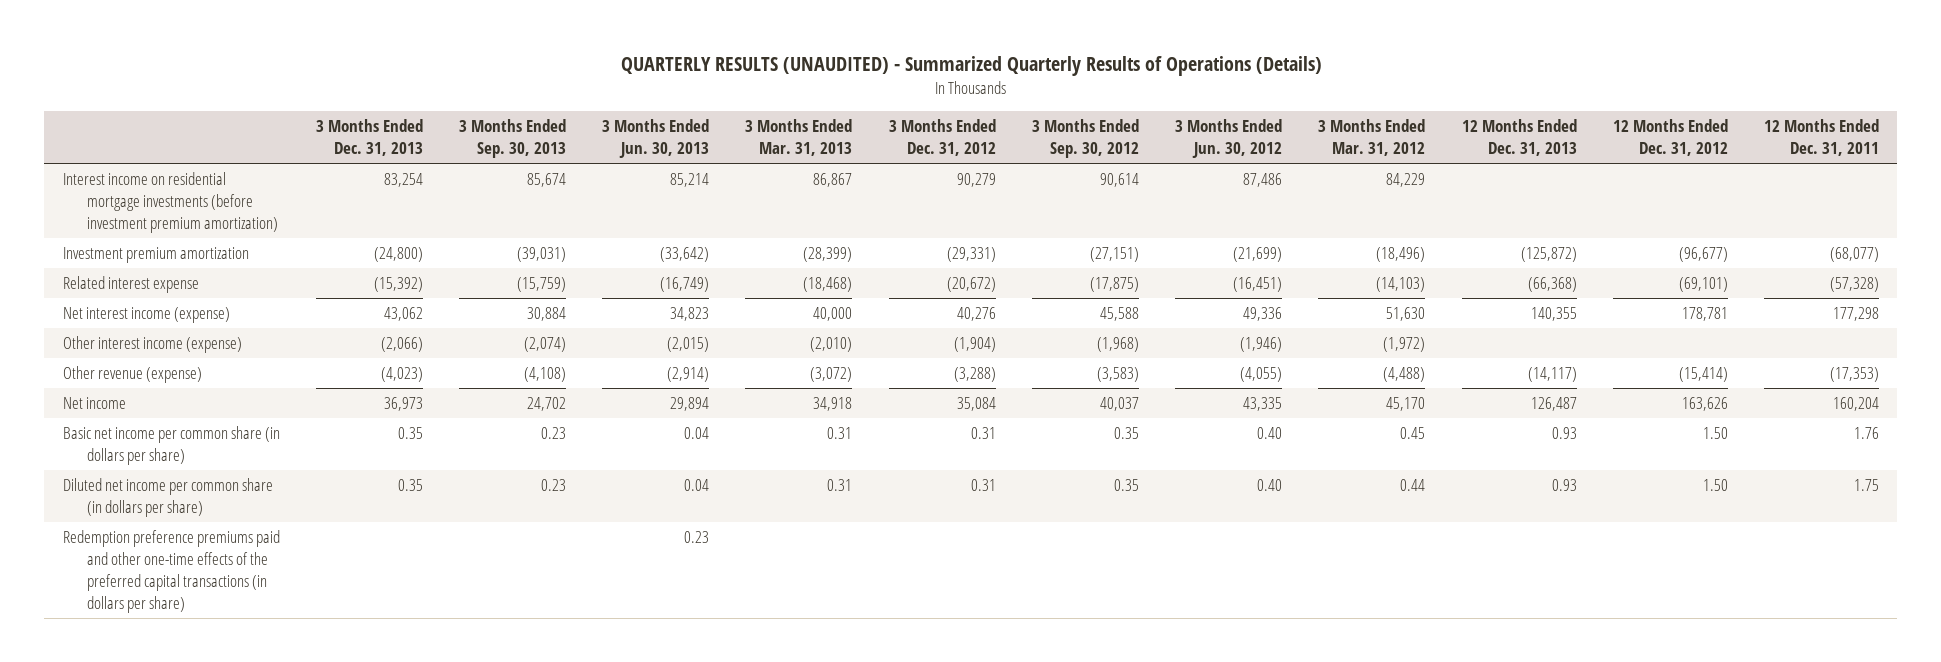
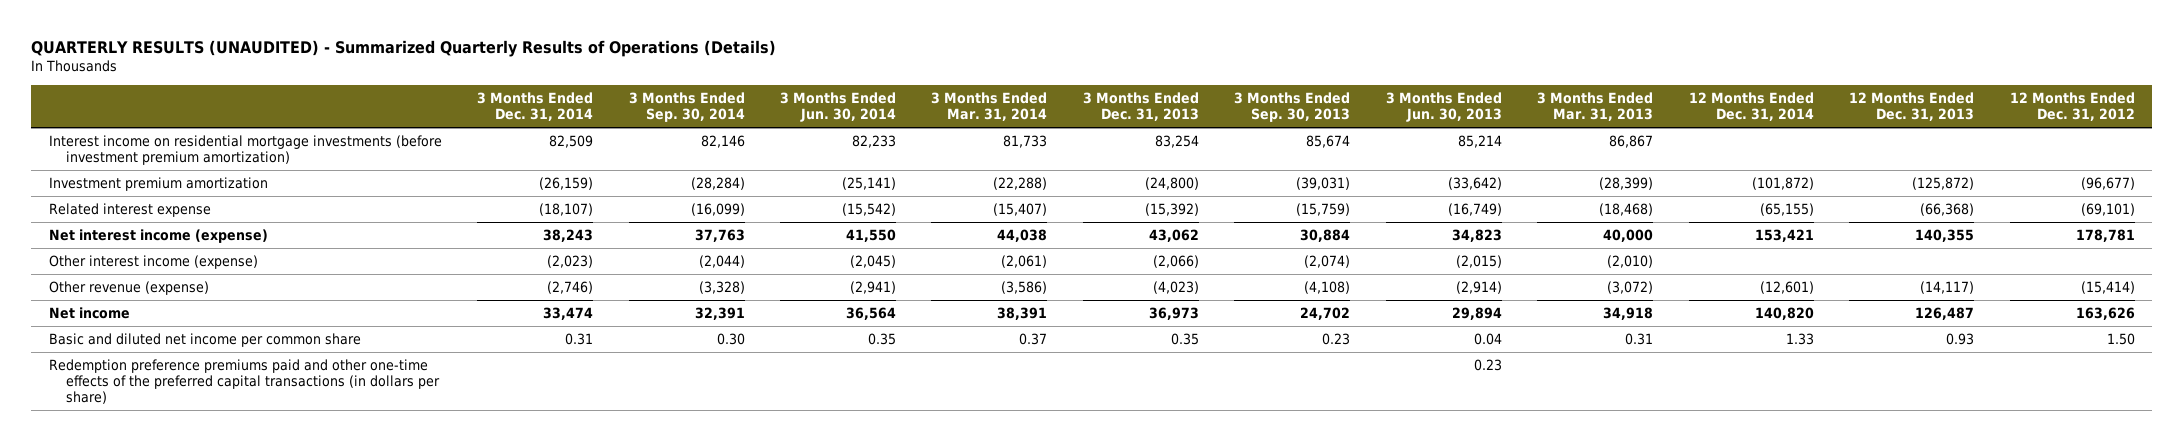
- | 3 Months Ended Dec. 31, 2013 | 3 Months Ended Sep. 30, 2013 | 3 Months Ended Jun. 30, 2013 | 3 Months Ended Mar. 31, 2013 | 3 Months Ended Dec. 31, 2012 | 3 Months Ended Sep. 30, 2012 | 3 Months Ended Jun. 30, 2012 | 3 Months Ended Mar. 31, 2012 | 12 Months Ended Dec. 31, 2013 | 12 Months Ended Dec. 31, 2012 | 12 Months Ended Dec. 31, 2011
+ | 3 Months Ended Dec. 31, 2014 | 3 Months Ended Sep. 30, 2014 | 3 Months Ended Jun. 30, 2014 | 3 Months Ended Mar. 31, 2014 | 3 Months Ended Dec. 31, 2013 | 3 Months Ended Sep. 30, 2013 | 3 Months Ended Jun. 30, 2013 | 3 Months Ended Mar. 31, 2013 | 12 Months Ended Dec. 31, 2014 | 12 Months Ended Dec. 31, 2013 | 12 Months Ended Dec. 31, 2012
- Basic net income per common share (in dollars per share) | 0.35 | 0.23 | 0.04 | 0.31 | 0.31 | 0.35 | 0.40 | 0.45 | 0.93 | 1.50 | 1.76
- Diluted net income per common share (in dollars per share) | 0.35 | 0.23 | 0.04 | 0.31 | 0.31 | 0.35 | 0.40 | 0.44 | 0.93 | 1.50 | 1.75
+ Basic and diluted net income per common share | 0.31 | 0.30 | 0.35 | 0.37 | 0.35 | 0.23 | 0.04 | 0.31 | 1.33 | 0.93 | 1.50

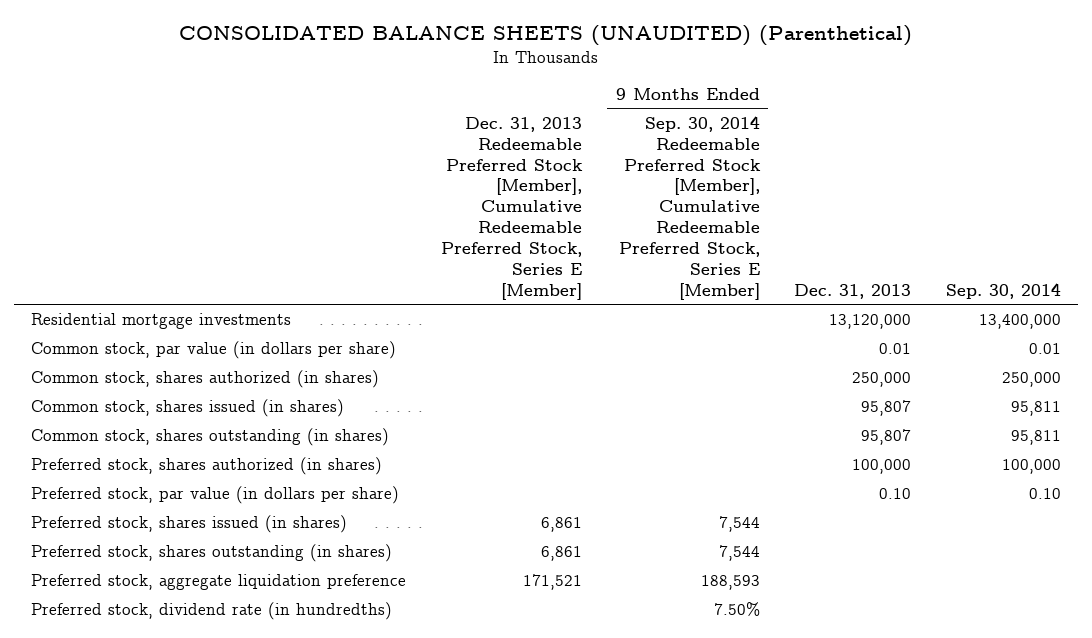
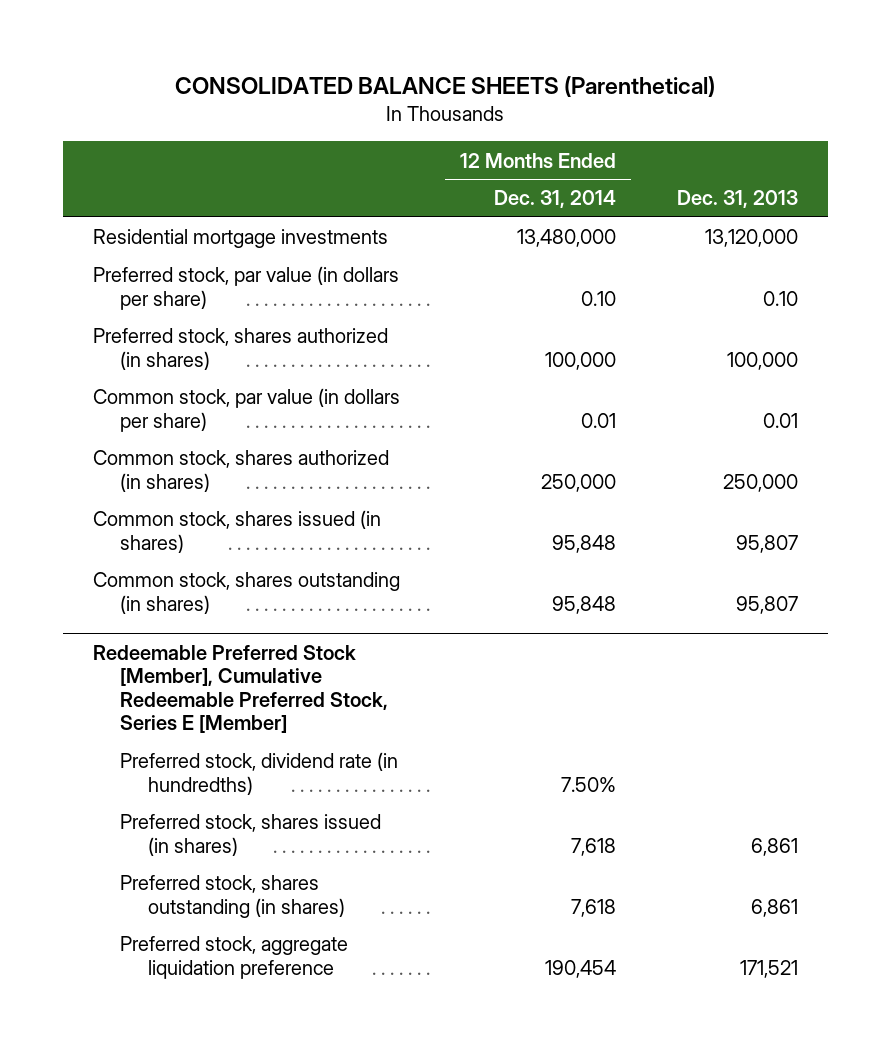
- CONSOLIDATED BALANCE SHEETS (UNAUDITED) (Parenthetical)
+ CONSOLIDATED BALANCE SHEETS (Parenthetical)
- | Dec. 31, 2013 Redeemable Preferred Stock [Member], Cumulative Redeemable Preferred Stock, Series E [Member] | 9 Months Ended Sep. 30, 2014 Redeemable Preferred Stock [Member], Cumulative Redeemable Preferred Stock, Series E [Member] | Dec. 31, 2013 | Sep. 30, 2014
+ | 12 Months Ended Dec. 31, 2014 | Dec. 31, 2013
moved up: Preferred stock, par value (in dollars per share) | 0.10 | 0.10
moved up: Preferred stock, shares authorized (in shares) | 100,000 | 100,000
- Preferred stock, shares issued (in shares) | 6,861 | 7,544 | |
- Preferred stock, shares outstanding (in shares) | 6,861 | 7,544 | |
- Preferred stock, aggregate liquidation preference | 171,521 | 188,593 | |
+ Redeemable Preferred Stock [Member], Cumulative Redeemable Preferred Stock, Series E [Member]
+ Preferred stock, shares issued (in shares) | 7,618 | 6,861
+ Preferred stock, shares outstanding (in shares) | 7,618 | 6,861
+ Preferred stock, aggregate liquidation preference | 190,454 | 171,521

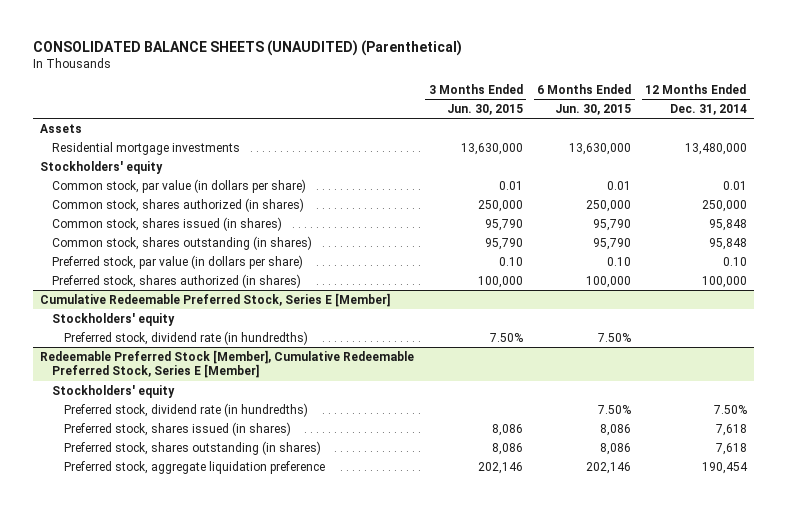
- CONSOLIDATED BALANCE SHEETS (Parenthetical)
+ CONSOLIDATED BALANCE SHEETS (UNAUDITED) (Parenthetical)
- | 12 Months Ended Dec. 31, 2014 | Dec. 31, 2013
+ | 3 Months Ended Jun. 30, 2015 | 6 Months Ended Jun. 30, 2015 | 12 Months Ended Dec. 31, 2014
+ Assets
+ Stockholders' equity
moved down: Preferred stock, par value (in dollars per share) | 0.10 | 0.10 | 0.10
moved down: Preferred stock, shares authorized (in shares) | 100,000 | 100,000 | 100,000
+ Cumulative Redeemable Preferred Stock, Series E [Member]
+ Stockholders' equity
+ Preferred stock, dividend rate (in hundredths) | 7.50% | 7.50% |
@ Redeemable Preferred Stock [Member], Cumulative Redeemable Preferred Stock, Series E [Member]
+ Stockholders' equity

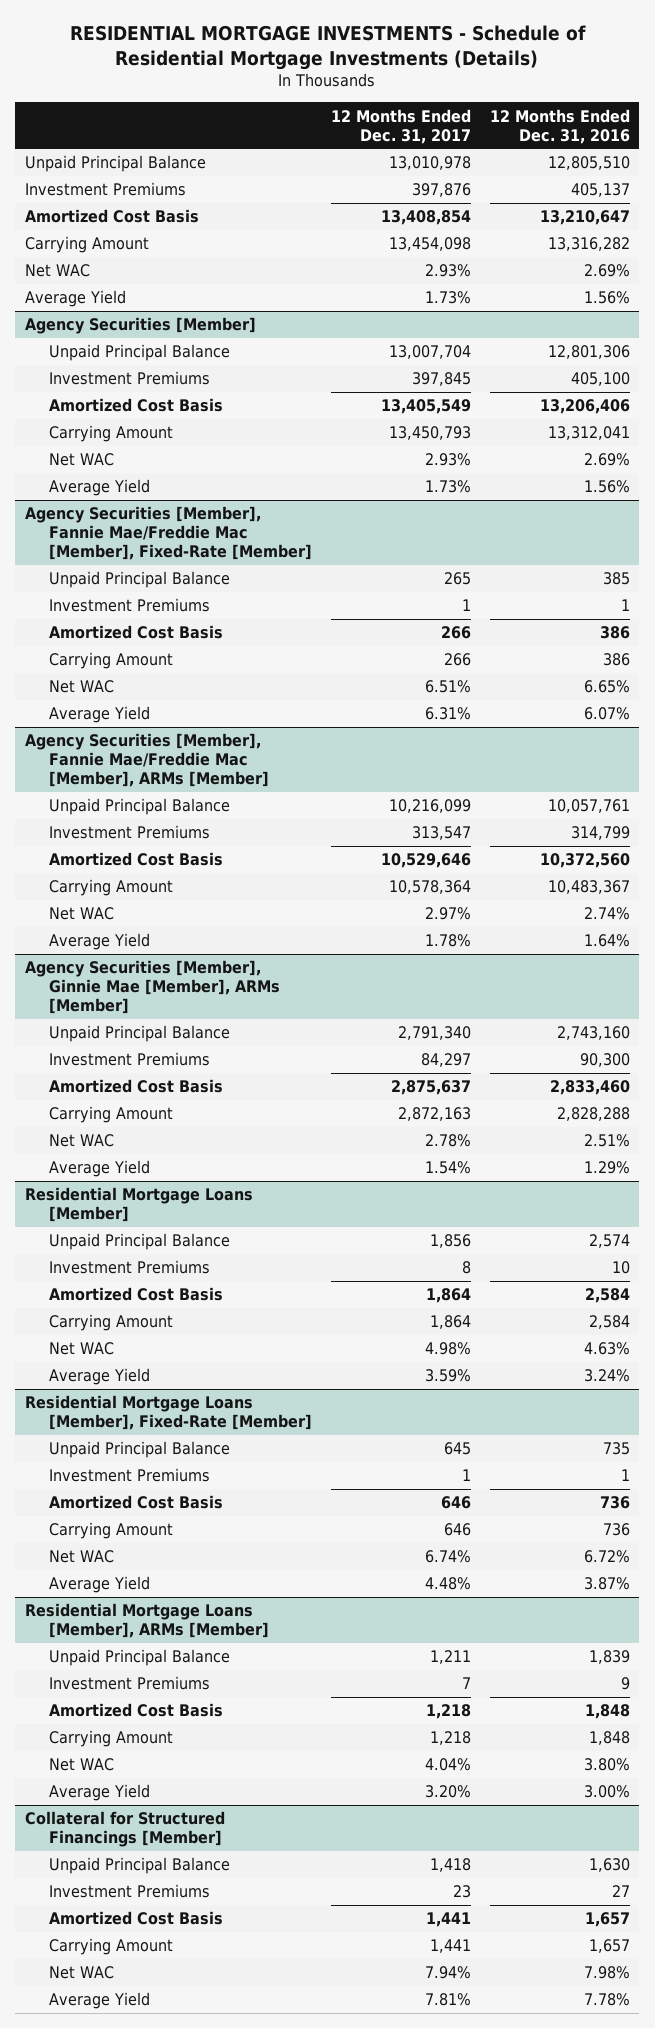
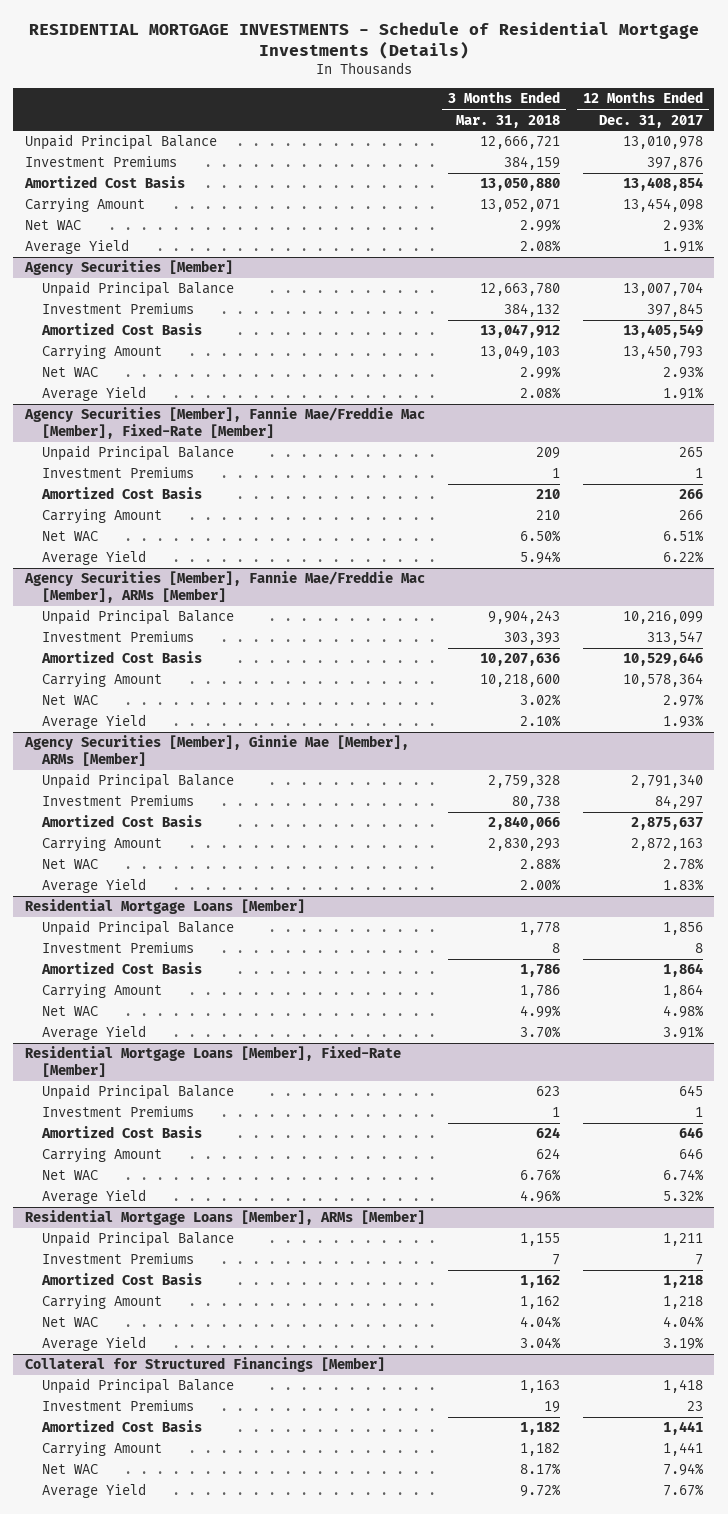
- | 12 Months Ended Dec. 31, 2017 | 12 Months Ended Dec. 31, 2016
+ | 3 Months Ended Mar. 31, 2018 | 12 Months Ended Dec. 31, 2017
- Average Yield | 1.73% | 1.56%
+ Average Yield | 2.08% | 1.91%
@ Agency Securities [Member]
- Average Yield | 1.73% | 1.56%
+ Average Yield | 2.08% | 1.91%
@ Agency Securities [Member], Fannie Mae/Freddie Mac [Member], Fixed-Rate [Member]
- Average Yield | 6.31% | 6.07%
+ Average Yield | 5.94% | 6.22%
@ Agency Securities [Member], Fannie Mae/Freddie Mac [Member], ARMs [Member]
- Average Yield | 1.78% | 1.64%
+ Average Yield | 2.10% | 1.93%
@ Agency Securities [Member], Ginnie Mae [Member], ARMs [Member]
- Average Yield | 1.54% | 1.29%
+ Average Yield | 2.00% | 1.83%
@ Residential Mortgage Loans [Member]
- Average Yield | 3.59% | 3.24%
+ Average Yield | 3.70% | 3.91%
@ Residential Mortgage Loans [Member], Fixed-Rate [Member]
- Average Yield | 4.48% | 3.87%
+ Average Yield | 4.96% | 5.32%
@ Residential Mortgage Loans [Member], ARMs [Member]
- Average Yield | 3.20% | 3.00%
+ Average Yield | 3.04% | 3.19%
@ Collateral for Structured Financings [Member]
- Average Yield | 7.81% | 7.78%
+ Average Yield | 9.72% | 7.67%

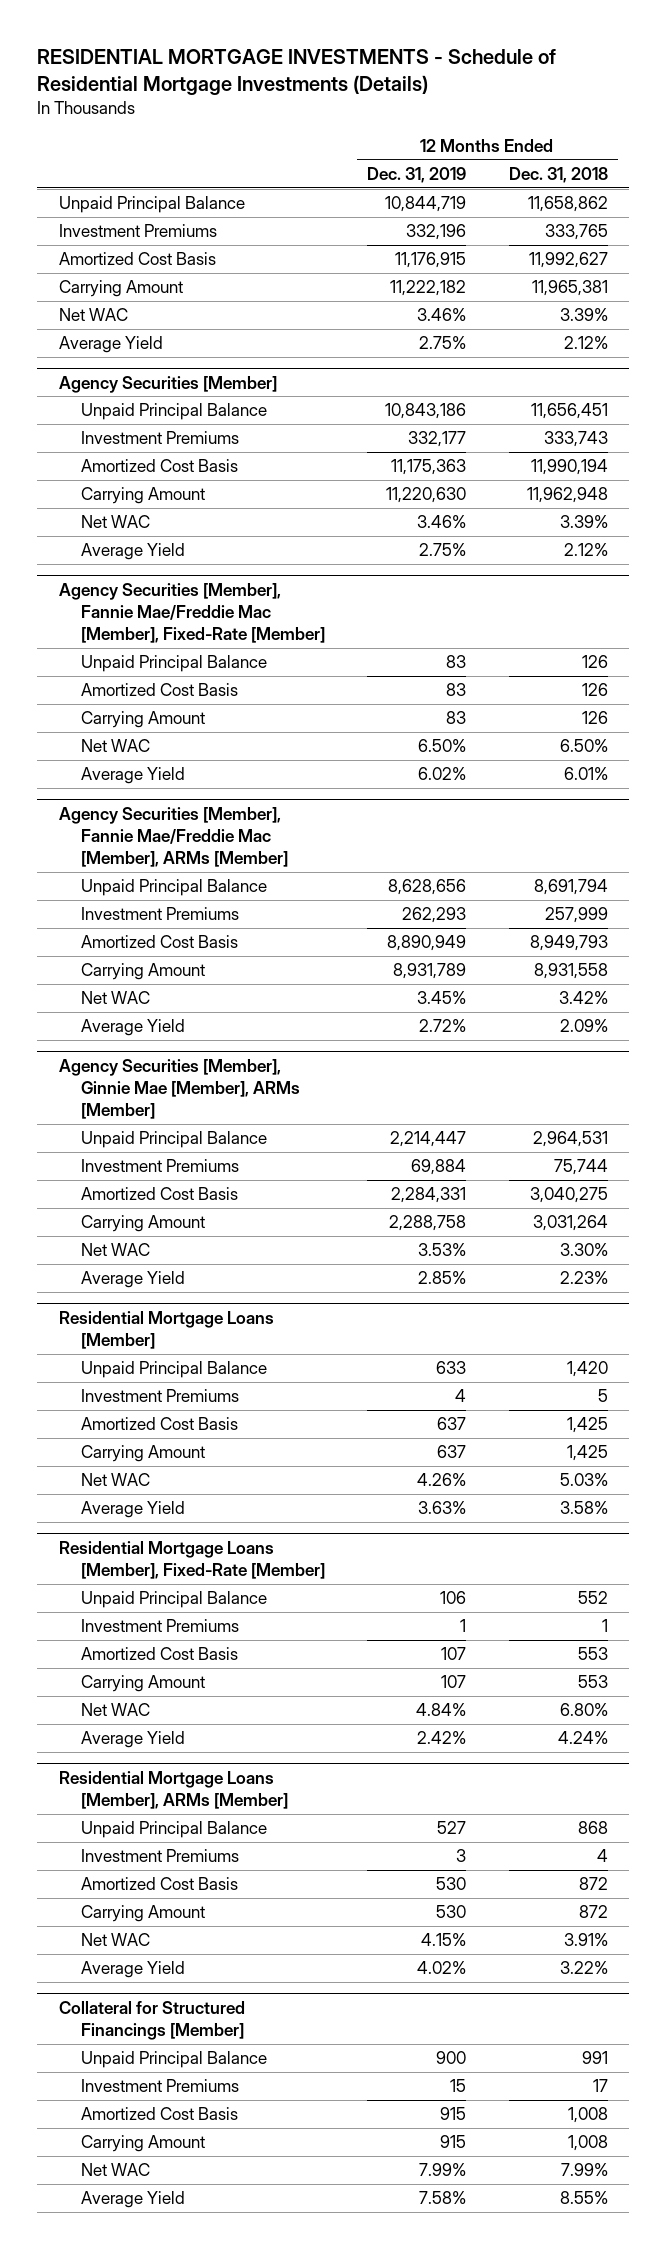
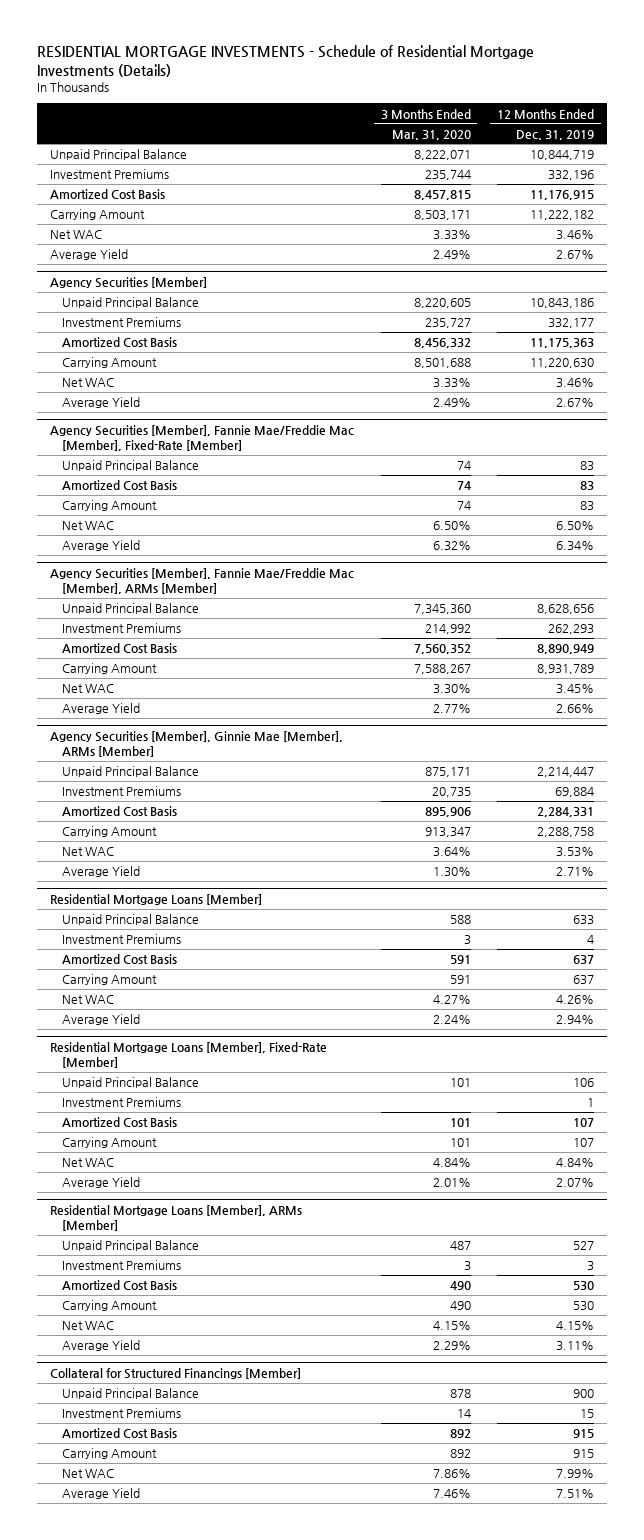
- | 12 Months Ended Dec. 31, 2019 | 12 Months Ended Dec. 31, 2018
+ | 3 Months Ended Mar. 31, 2020 | 12 Months Ended Dec. 31, 2019
- Average Yield | 2.75% | 2.12%
+ Average Yield | 2.49% | 2.67%
@ Agency Securities [Member]
- Average Yield | 2.75% | 2.12%
+ Average Yield | 2.49% | 2.67%
@ Agency Securities [Member], Fannie Mae/Freddie Mac [Member], Fixed-Rate [Member]
- Average Yield | 6.02% | 6.01%
+ Average Yield | 6.32% | 6.34%
@ Agency Securities [Member], Fannie Mae/Freddie Mac [Member], ARMs [Member]
- Average Yield | 2.72% | 2.09%
+ Average Yield | 2.77% | 2.66%
@ Agency Securities [Member], Ginnie Mae [Member], ARMs [Member]
- Average Yield | 2.85% | 2.23%
+ Average Yield | 1.30% | 2.71%
@ Residential Mortgage Loans [Member]
- Average Yield | 3.63% | 3.58%
+ Average Yield | 2.24% | 2.94%
@ Residential Mortgage Loans [Member], Fixed-Rate [Member]
- Average Yield | 2.42% | 4.24%
+ Average Yield | 2.01% | 2.07%
@ Residential Mortgage Loans [Member], ARMs [Member]
- Average Yield | 4.02% | 3.22%
+ Average Yield | 2.29% | 3.11%
@ Collateral for Structured Financings [Member]
- Average Yield | 7.58% | 8.55%
+ Average Yield | 7.46% | 7.51%

